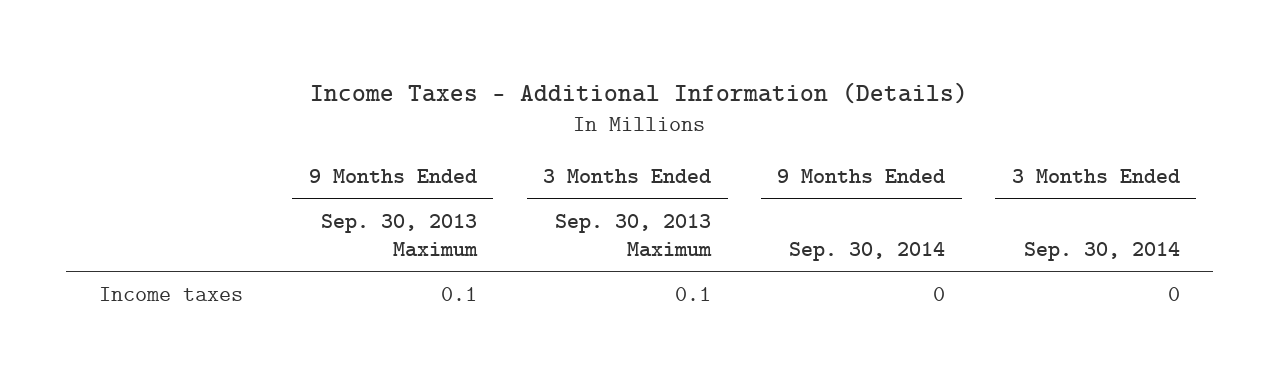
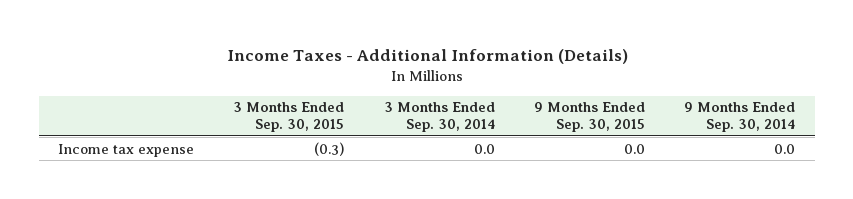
- | 9 Months Ended Sep. 30, 2013 Maximum | 3 Months Ended Sep. 30, 2013 Maximum | 9 Months Ended Sep. 30, 2014 | 3 Months Ended Sep. 30, 2014
+ | 3 Months Ended Sep. 30, 2015 | 3 Months Ended Sep. 30, 2014 | 9 Months Ended Sep. 30, 2015 | 9 Months Ended Sep. 30, 2014
- Income taxes | 0.1 | 0.1 | 0 | 0
+ Income tax expense | (0.3) | 0.0 | 0.0 | 0.0

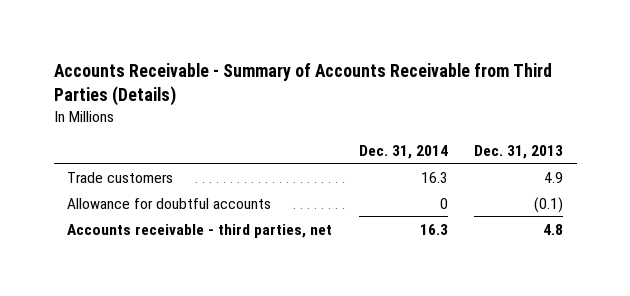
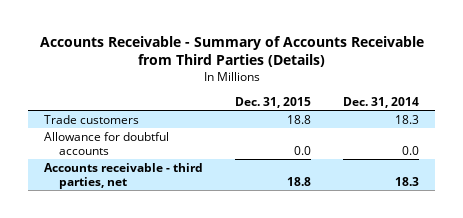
- | Dec. 31, 2014 | Dec. 31, 2013
+ | Dec. 31, 2015 | Dec. 31, 2014
- Trade customers | 16.3 | 4.9
- Allowance for doubtful accounts | 0 | (0.1)
- Accounts receivable - third parties, net | 16.3 | 4.8
+ Trade customers | 18.8 | 18.3
+ Allowance for doubtful accounts | 0.0 | 0.0
+ Accounts receivable - third parties, net | 18.8 | 18.3

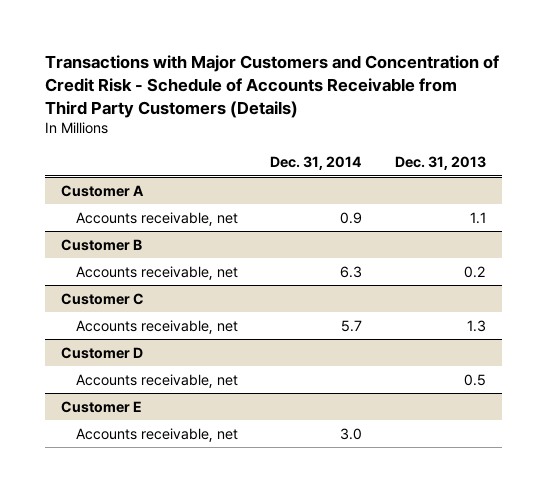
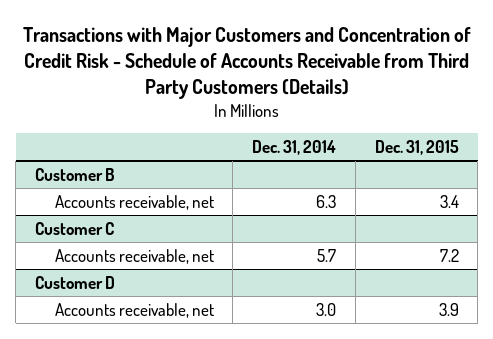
- | Dec. 31, 2014 | Dec. 31, 2013
+ | Dec. 31, 2014 | Dec. 31, 2015
- Customer A
- Accounts receivable, net | 0.9 | 1.1
@ Customer D
- Accounts receivable, net | | 0.5
- Customer E

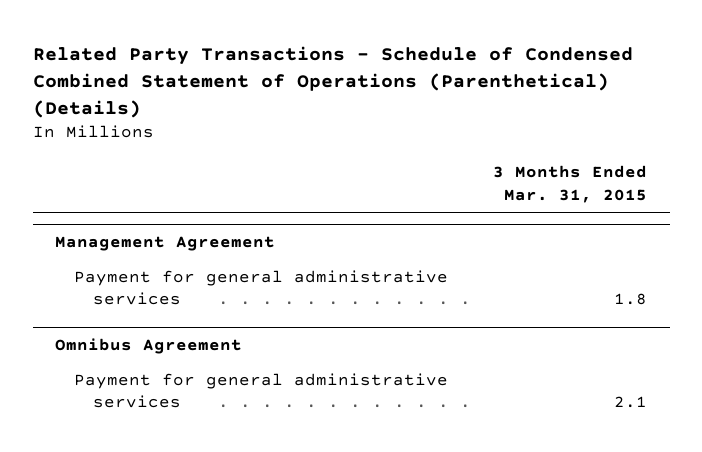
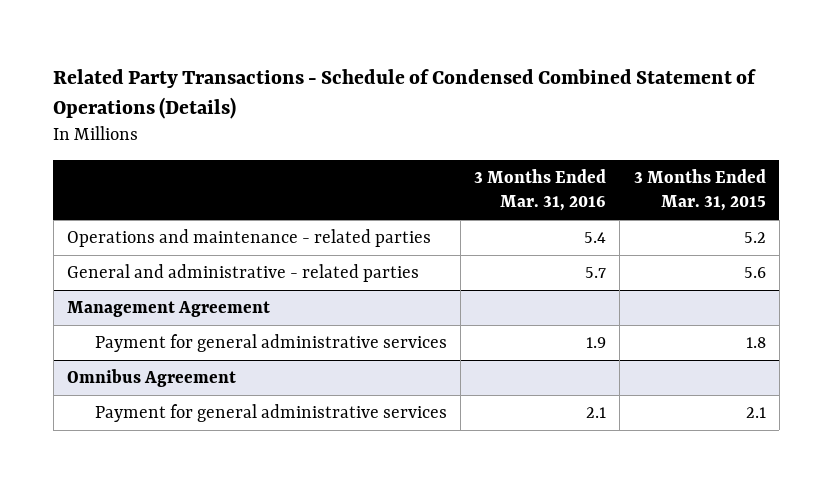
- Related Party Transactions - Schedule of Condensed Combined Statement of Operations (Parenthetical) (Details)
+ Related Party Transactions - Schedule of Condensed Combined Statement of Operations (Details)
- | 3 Months Ended Mar. 31, 2015
+ | 3 Months Ended Mar. 31, 2016 | 3 Months Ended Mar. 31, 2015
+ Operations and maintenance - related parties | 5.4 | 5.2
+ General and administrative - related parties | 5.7 | 5.6

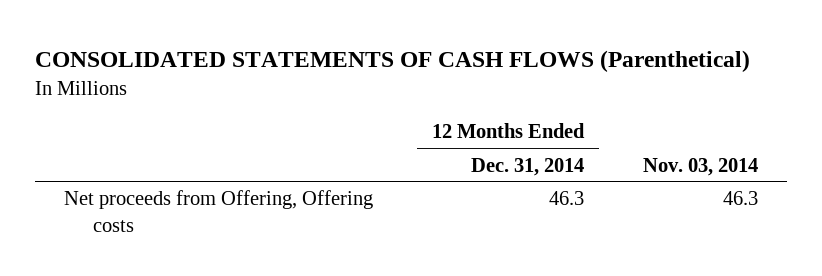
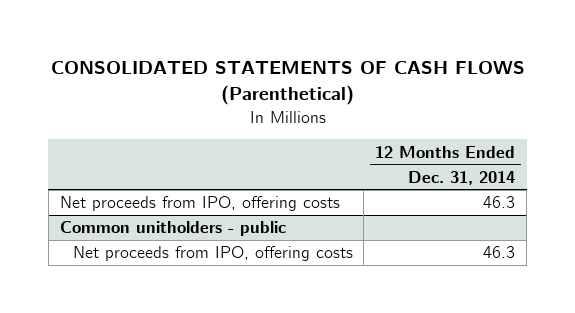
- | 12 Months Ended Dec. 31, 2014 | Nov. 03, 2014
+ | 12 Months Ended Dec. 31, 2014
- Net proceeds from Offering, Offering costs | 46.3 | 46.3
+ Net proceeds from IPO, offering costs | 46.3
+ Common unitholders - public
+ Net proceeds from IPO, offering costs | 46.3

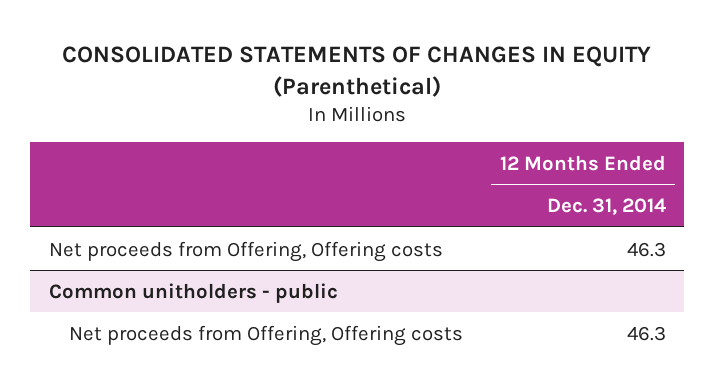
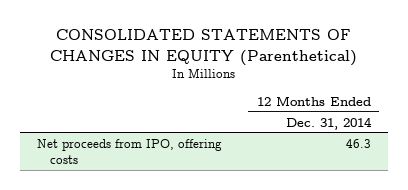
- Net proceeds from Offering, Offering costs | 46.3
- Common unitholders - public
- Net proceeds from Offering, Offering costs | 46.3
+ Net proceeds from IPO, offering costs | 46.3

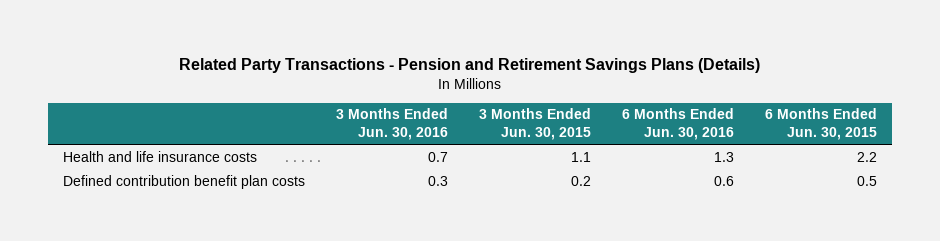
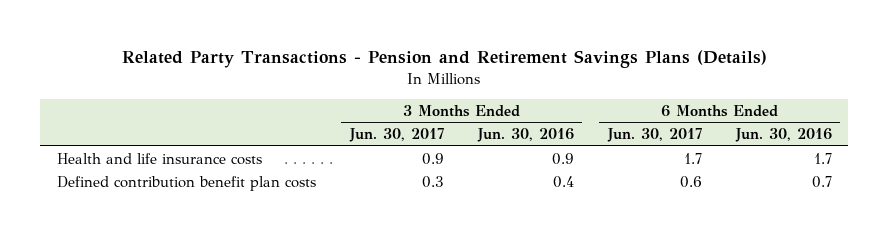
- | 3 Months Ended Jun. 30, 2016 | 3 Months Ended Jun. 30, 2015 | 6 Months Ended Jun. 30, 2016 | 6 Months Ended Jun. 30, 2015
+ | 3 Months Ended Jun. 30, 2017 | 3 Months Ended Jun. 30, 2016 | 6 Months Ended Jun. 30, 2017 | 6 Months Ended Jun. 30, 2016
- Health and life insurance costs | 0.7 | 1.1 | 1.3 | 2.2
- Defined contribution benefit plan costs | 0.3 | 0.2 | 0.6 | 0.5
+ Health and life insurance costs | 0.9 | 0.9 | 1.7 | 1.7
+ Defined contribution benefit plan costs | 0.3 | 0.4 | 0.6 | 0.7

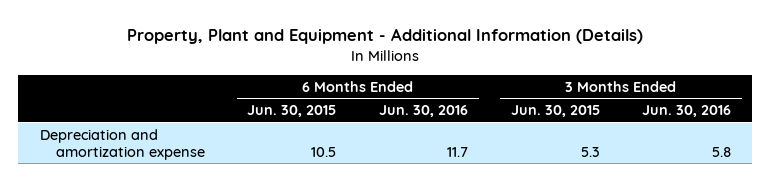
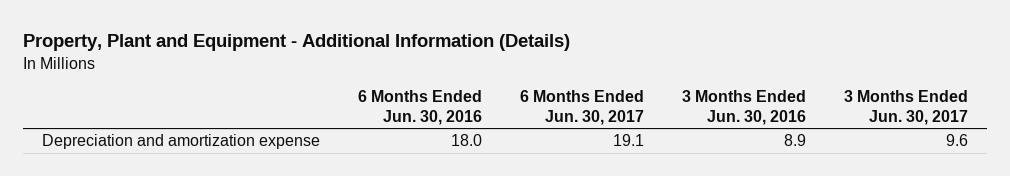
- | 6 Months Ended Jun. 30, 2015 | 6 Months Ended Jun. 30, 2016 | 3 Months Ended Jun. 30, 2015 | 3 Months Ended Jun. 30, 2016
+ | 6 Months Ended Jun. 30, 2016 | 6 Months Ended Jun. 30, 2017 | 3 Months Ended Jun. 30, 2016 | 3 Months Ended Jun. 30, 2017
- Depreciation and amortization expense | 10.5 | 11.7 | 5.3 | 5.8
+ Depreciation and amortization expense | 18.0 | 19.1 | 8.9 | 9.6

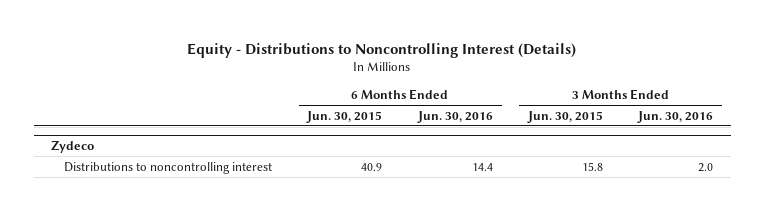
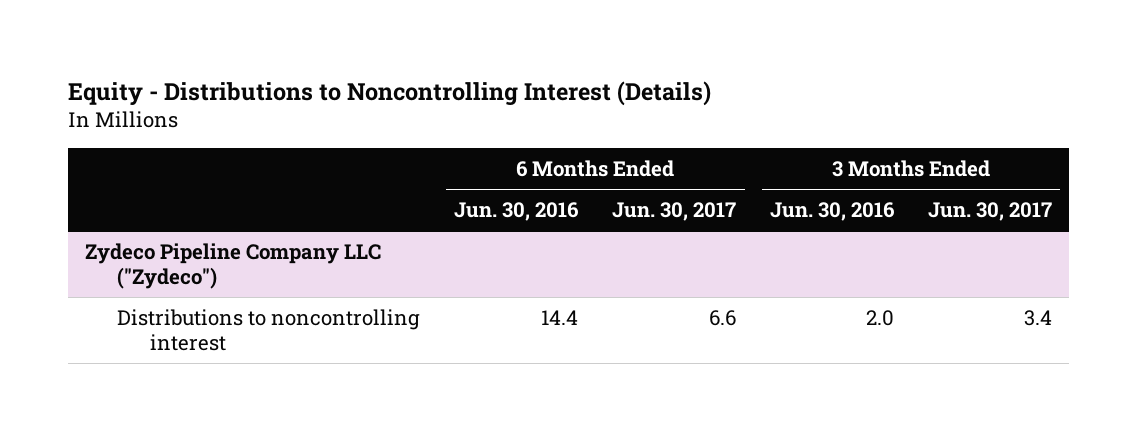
- | 6 Months Ended Jun. 30, 2015 | 6 Months Ended Jun. 30, 2016 | 3 Months Ended Jun. 30, 2015 | 3 Months Ended Jun. 30, 2016
+ | 6 Months Ended Jun. 30, 2016 | 6 Months Ended Jun. 30, 2017 | 3 Months Ended Jun. 30, 2016 | 3 Months Ended Jun. 30, 2017
- Zydeco
+ Zydeco Pipeline Company LLC ("Zydeco")

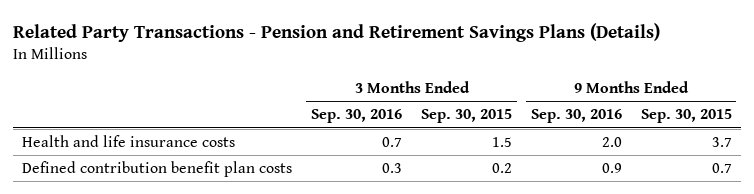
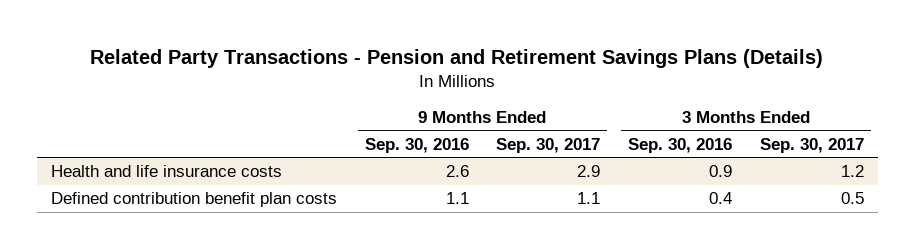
- | 3 Months Ended Sep. 30, 2016 | 3 Months Ended Sep. 30, 2015 | 9 Months Ended Sep. 30, 2016 | 9 Months Ended Sep. 30, 2015
+ | 9 Months Ended Sep. 30, 2016 | 9 Months Ended Sep. 30, 2017 | 3 Months Ended Sep. 30, 2016 | 3 Months Ended Sep. 30, 2017
- Health and life insurance costs | 0.7 | 1.5 | 2.0 | 3.7
- Defined contribution benefit plan costs | 0.3 | 0.2 | 0.9 | 0.7
+ Health and life insurance costs | 2.6 | 2.9 | 0.9 | 1.2
+ Defined contribution benefit plan costs | 1.1 | 1.1 | 0.4 | 0.5

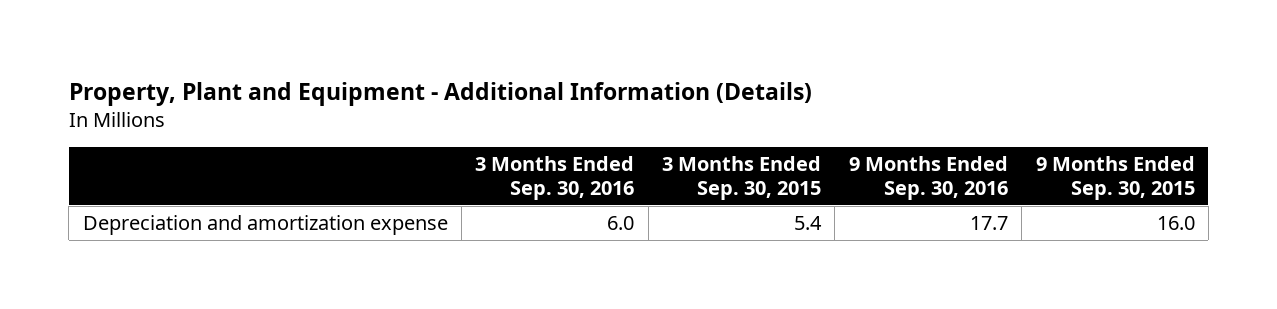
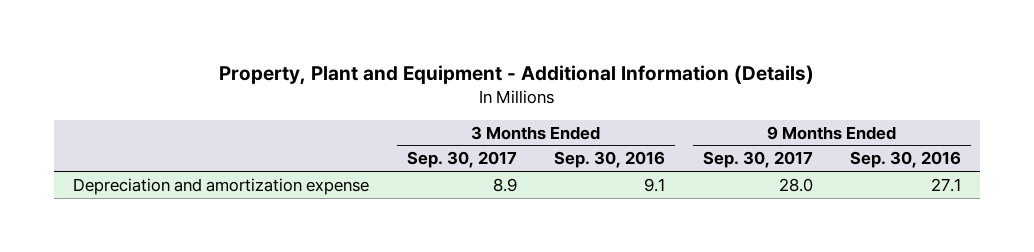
- | 3 Months Ended Sep. 30, 2016 | 3 Months Ended Sep. 30, 2015 | 9 Months Ended Sep. 30, 2016 | 9 Months Ended Sep. 30, 2015
+ | 3 Months Ended Sep. 30, 2017 | 3 Months Ended Sep. 30, 2016 | 9 Months Ended Sep. 30, 2017 | 9 Months Ended Sep. 30, 2016
- Depreciation and amortization expense | 6.0 | 5.4 | 17.7 | 16.0
+ Depreciation and amortization expense | 8.9 | 9.1 | 28.0 | 27.1

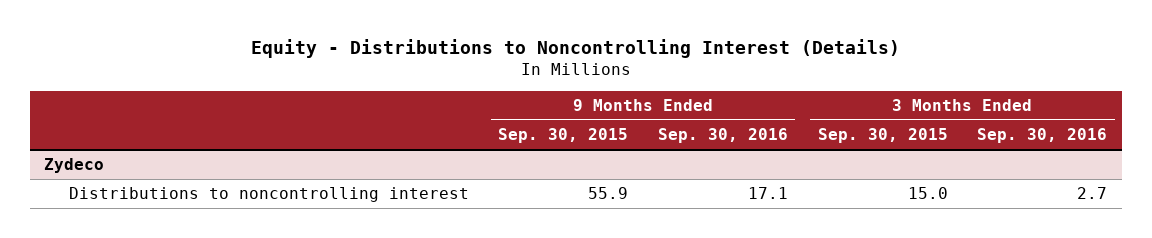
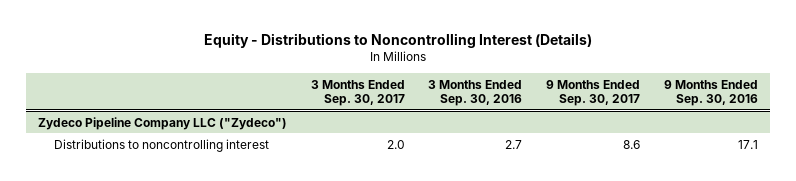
- | 9 Months Ended Sep. 30, 2015 | 9 Months Ended Sep. 30, 2016 | 3 Months Ended Sep. 30, 2015 | 3 Months Ended Sep. 30, 2016
+ | 3 Months Ended Sep. 30, 2017 | 3 Months Ended Sep. 30, 2016 | 9 Months Ended Sep. 30, 2017 | 9 Months Ended Sep. 30, 2016
- Zydeco
+ Zydeco Pipeline Company LLC ("Zydeco")

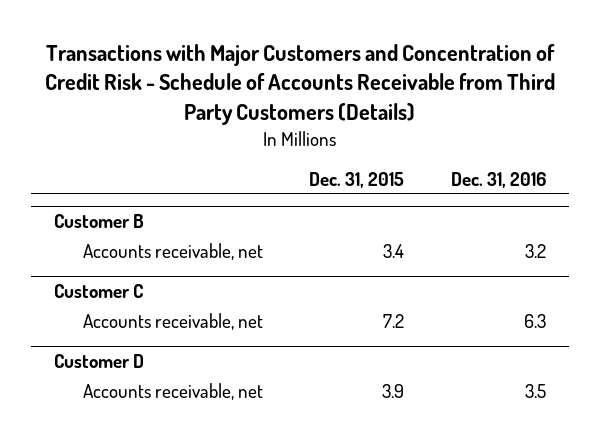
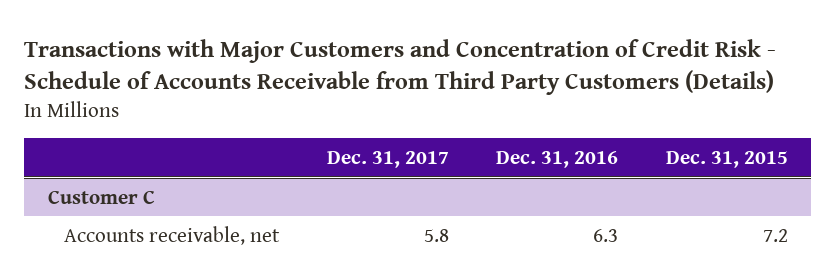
- | Dec. 31, 2015 | Dec. 31, 2016
+ | Dec. 31, 2017 | Dec. 31, 2016 | Dec. 31, 2015
- Customer B
- Accounts receivable, net | 3.4 | 3.2
- Customer D
- Accounts receivable, net | 3.9 | 3.5

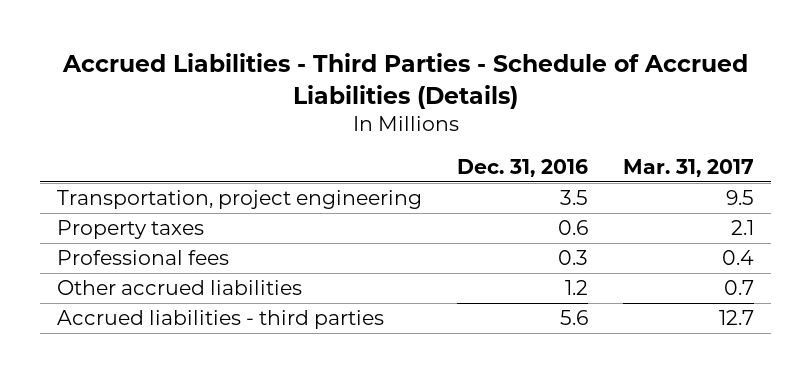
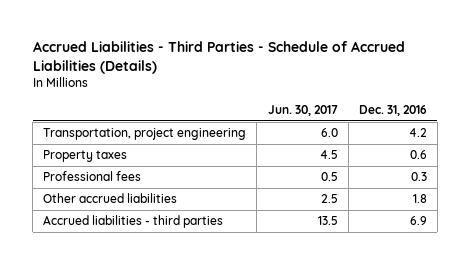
- | Dec. 31, 2016 | Mar. 31, 2017
+ | Jun. 30, 2017 | Dec. 31, 2016
- Transportation, project engineering | 3.5 | 9.5
+ Transportation, project engineering | 6.0 | 4.2
- Other accrued liabilities | 1.2 | 0.7
- Accrued liabilities - third parties | 5.6 | 12.7
+ Other accrued liabilities | 2.5 | 1.8
+ Accrued liabilities - third parties | 13.5 | 6.9

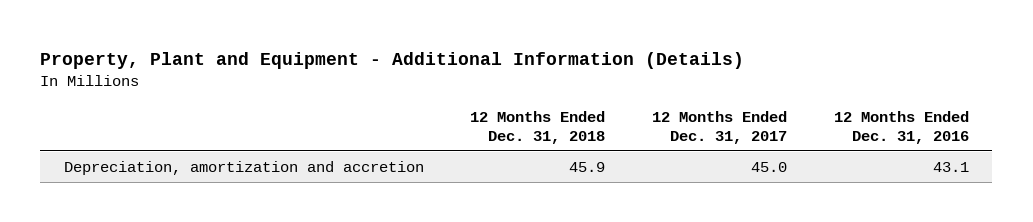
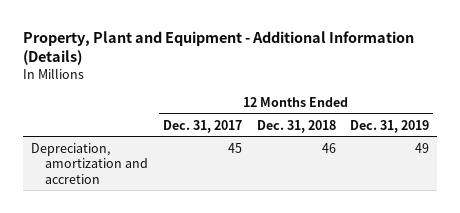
- | 12 Months Ended Dec. 31, 2018 | 12 Months Ended Dec. 31, 2017 | 12 Months Ended Dec. 31, 2016
+ | 12 Months Ended Dec. 31, 2017 | 12 Months Ended Dec. 31, 2018 | 12 Months Ended Dec. 31, 2019
- Depreciation, amortization and accretion | 45.9 | 45.0 | 43.1
+ Depreciation, amortization and accretion | 45 | 46 | 49

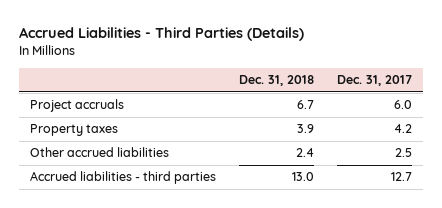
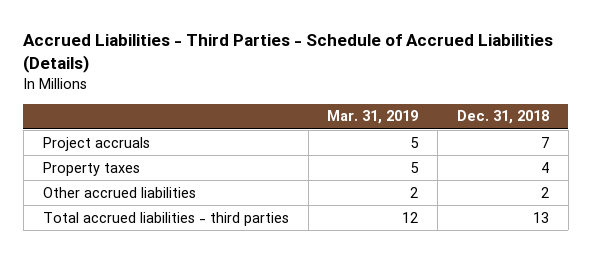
- Accrued Liabilities - Third Parties (Details)
+ Accrued Liabilities - Third Parties - Schedule of Accrued Liabilities (Details)
- | Dec. 31, 2018 | Dec. 31, 2017
+ | Mar. 31, 2019 | Dec. 31, 2018
- Project accruals | 6.7 | 6.0
- Property taxes | 3.9 | 4.2
- Other accrued liabilities | 2.4 | 2.5
- Accrued liabilities - third parties | 13.0 | 12.7
+ Project accruals | 5 | 7
+ Property taxes | 5 | 4
+ Other accrued liabilities | 2 | 2
+ Total accrued liabilities - third parties | 12 | 13

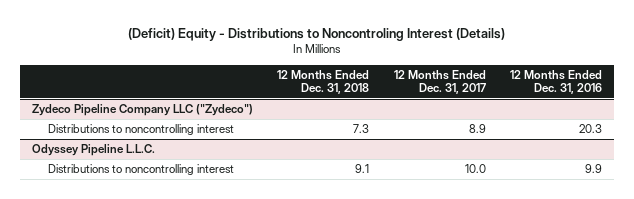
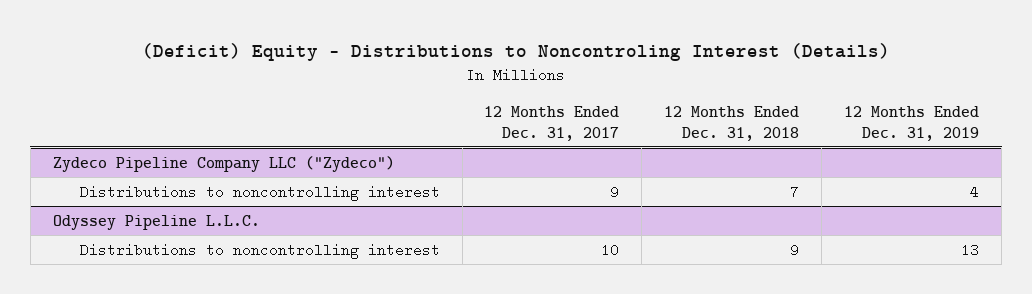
- | 12 Months Ended Dec. 31, 2018 | 12 Months Ended Dec. 31, 2017 | 12 Months Ended Dec. 31, 2016
+ | 12 Months Ended Dec. 31, 2017 | 12 Months Ended Dec. 31, 2018 | 12 Months Ended Dec. 31, 2019
@ Zydeco Pipeline Company LLC ("Zydeco")
- Distributions to noncontrolling interest | 7.3 | 8.9 | 20.3
+ Distributions to noncontrolling interest | 9 | 7 | 4
@ Odyssey Pipeline L.L.C.
- Distributions to noncontrolling interest | 9.1 | 10.0 | 9.9
+ Distributions to noncontrolling interest | 10 | 9 | 13

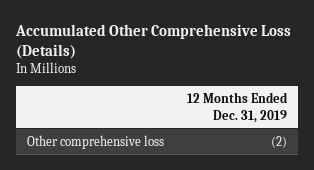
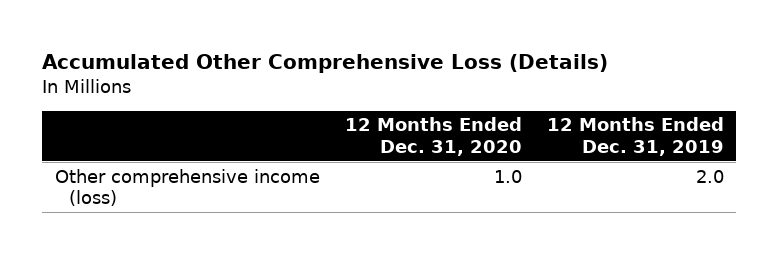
- | 12 Months Ended Dec. 31, 2019
+ | 12 Months Ended Dec. 31, 2020 | 12 Months Ended Dec. 31, 2019
- Other comprehensive loss | (2)
+ Other comprehensive income (loss) | 1.0 | 2.0

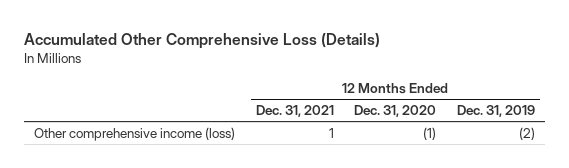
- | 12 Months Ended Dec. 31, 2020 | 12 Months Ended Dec. 31, 2019
+ | 12 Months Ended Dec. 31, 2021 | 12 Months Ended Dec. 31, 2020 | 12 Months Ended Dec. 31, 2019
- Other comprehensive income (loss) | 1.0 | 2.0
+ Other comprehensive income (loss) | 1 | (1) | (2)

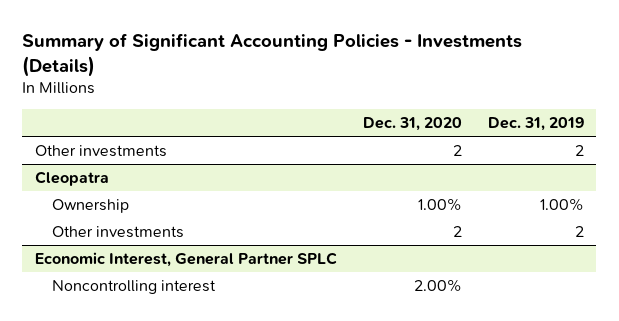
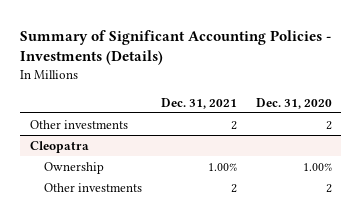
- | Dec. 31, 2020 | Dec. 31, 2019
+ | Dec. 31, 2021 | Dec. 31, 2020
- Economic Interest, General Partner SPLC
- Noncontrolling interest | 2.00% |

